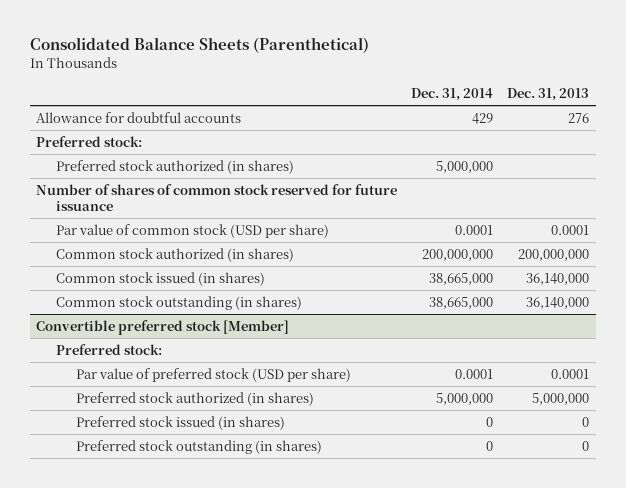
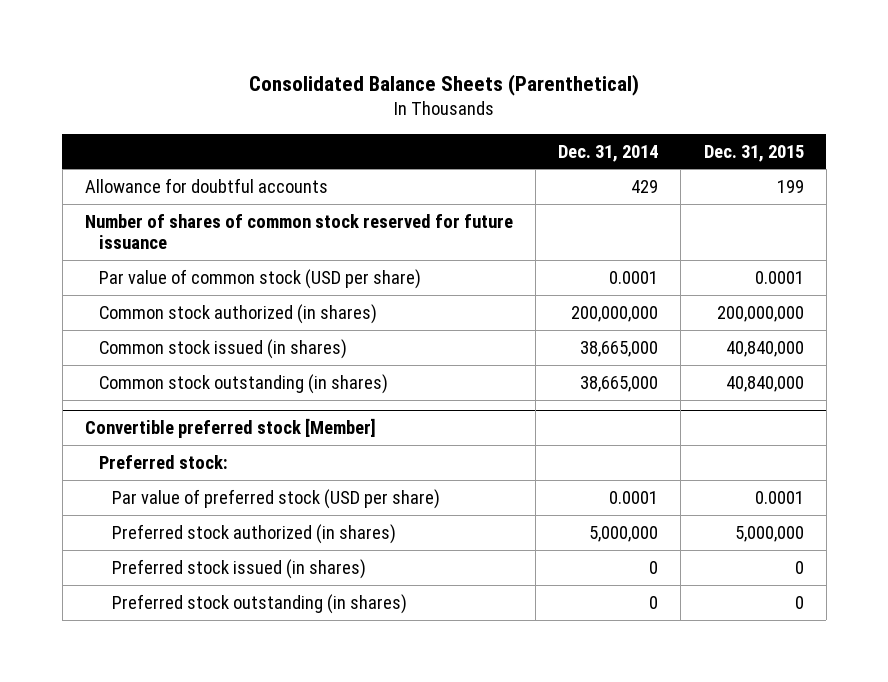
- | Dec. 31, 2014 | Dec. 31, 2013
+ | Dec. 31, 2014 | Dec. 31, 2015
- Preferred stock:
- Preferred stock authorized (in shares) | 5,000,000 |

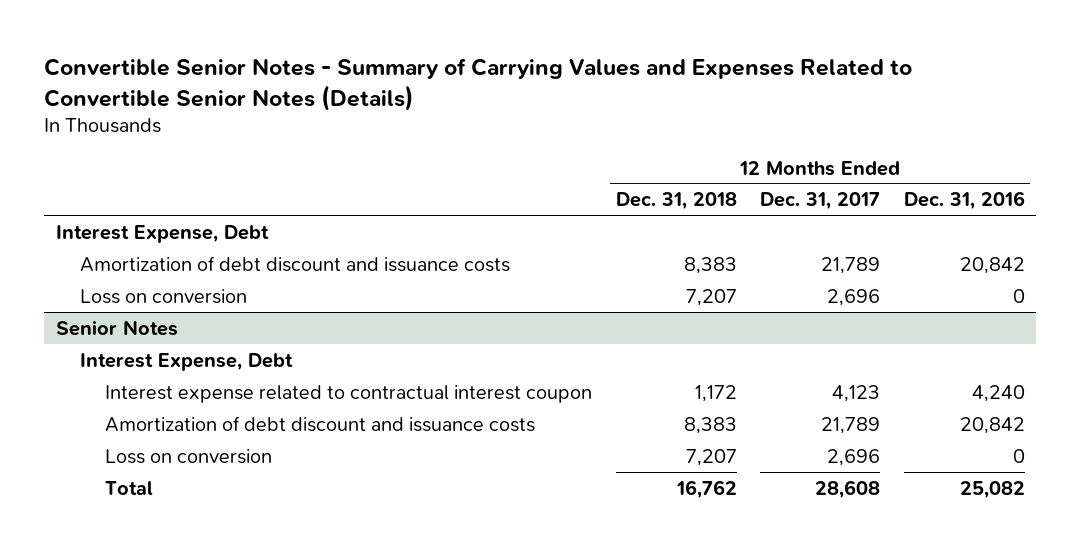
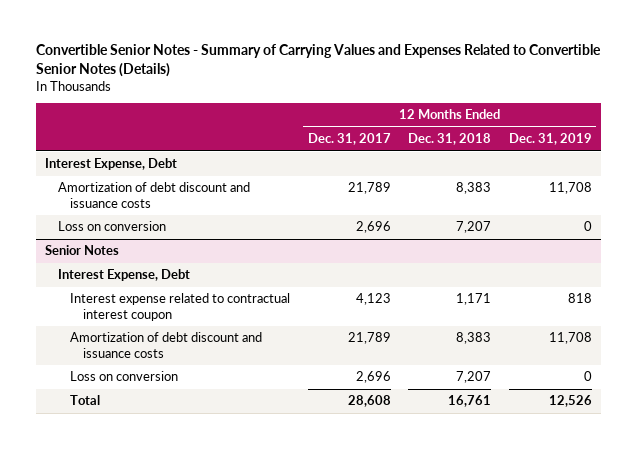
- | 12 Months Ended Dec. 31, 2018 | 12 Months Ended Dec. 31, 2017 | 12 Months Ended Dec. 31, 2016
+ | 12 Months Ended Dec. 31, 2017 | 12 Months Ended Dec. 31, 2018 | 12 Months Ended Dec. 31, 2019
@ Senior Notes
- Interest expense related to contractual interest coupon | 1,172 | 4,123 | 4,240
+ Interest expense related to contractual interest coupon | 4,123 | 1,171 | 818
- Total | 16,762 | 28,608 | 25,082
+ Total | 28,608 | 16,761 | 12,526

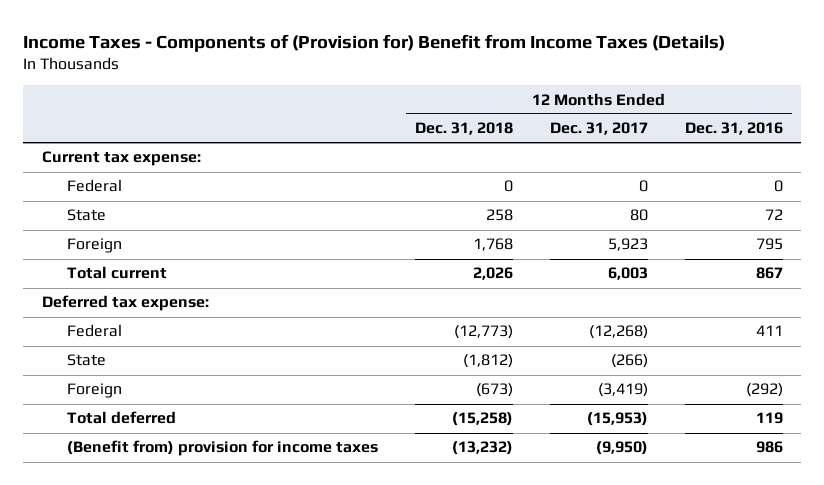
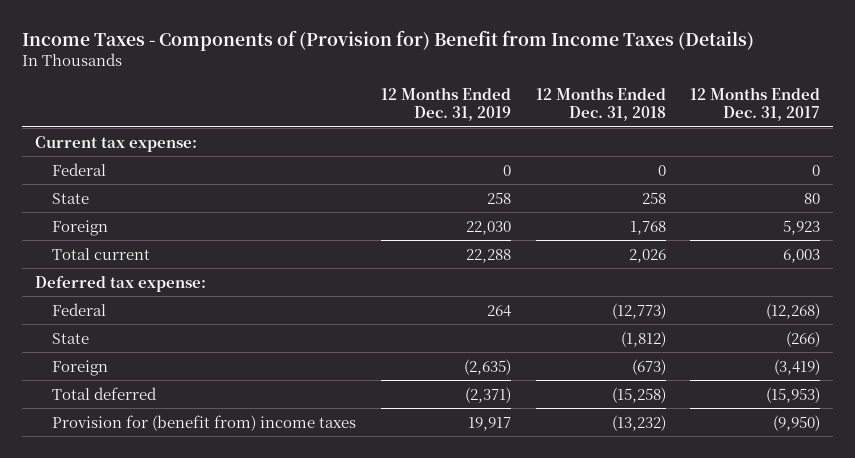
- | 12 Months Ended Dec. 31, 2018 | 12 Months Ended Dec. 31, 2017 | 12 Months Ended Dec. 31, 2016
+ | 12 Months Ended Dec. 31, 2019 | 12 Months Ended Dec. 31, 2018 | 12 Months Ended Dec. 31, 2017
- (Benefit from) provision for income taxes | (13,232) | (9,950) | 986
+ Provision for (benefit from) income taxes | 19,917 | (13,232) | (9,950)

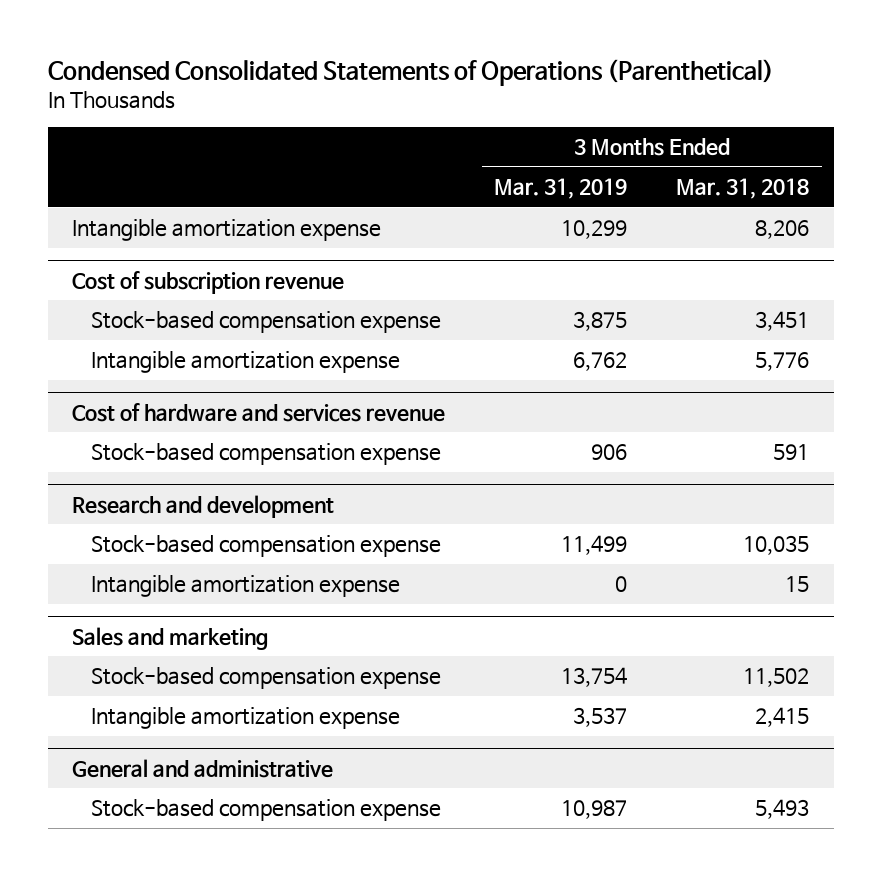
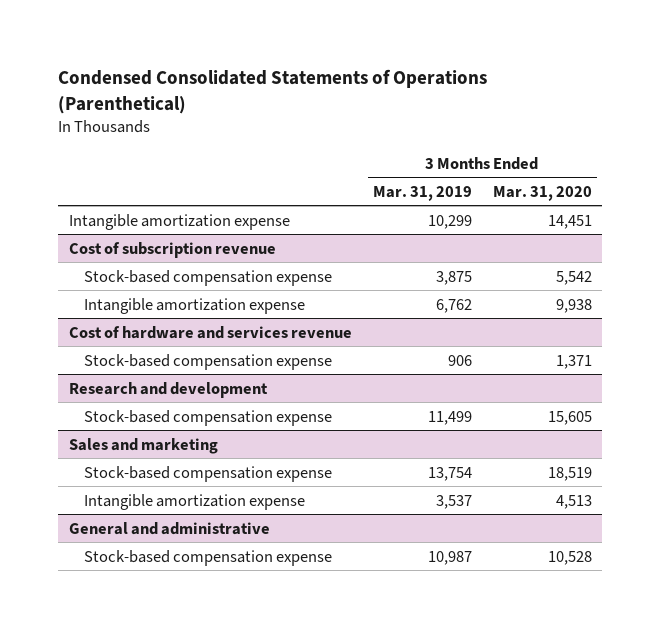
- | 3 Months Ended Mar. 31, 2019 | 3 Months Ended Mar. 31, 2018
+ | 3 Months Ended Mar. 31, 2019 | 3 Months Ended Mar. 31, 2020
@ Research and development
- Intangible amortization expense | 0 | 15

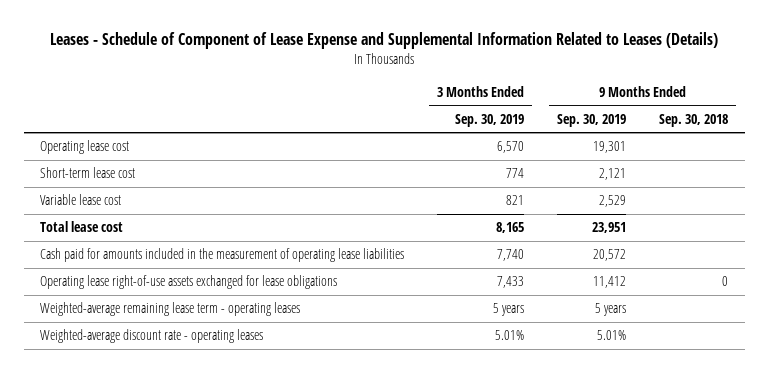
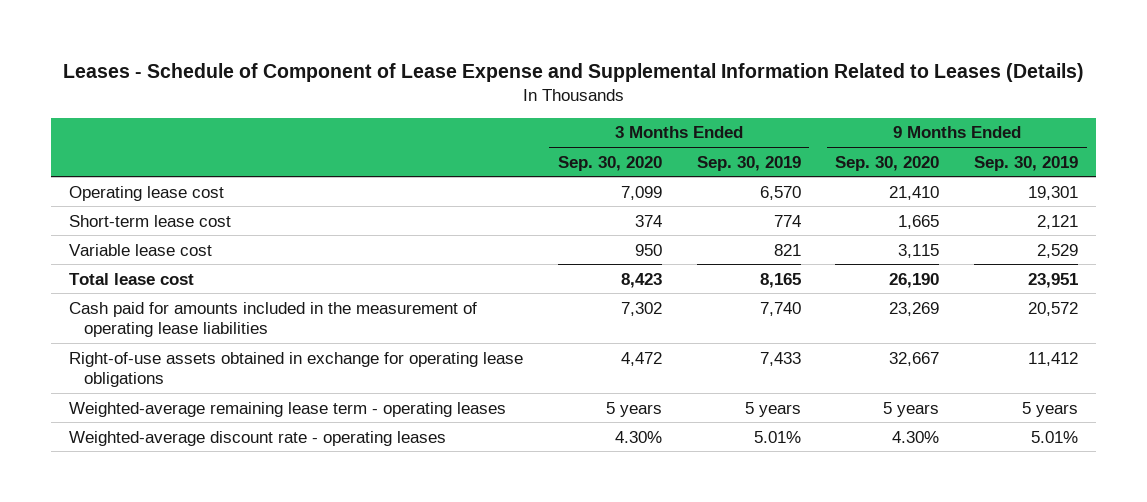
- | 3 Months Ended Sep. 30, 2019 | 9 Months Ended Sep. 30, 2019 | 9 Months Ended Sep. 30, 2018
+ | 3 Months Ended Sep. 30, 2020 | 3 Months Ended Sep. 30, 2019 | 9 Months Ended Sep. 30, 2020 | 9 Months Ended Sep. 30, 2019
- Operating lease right-of-use assets exchanged for lease obligations | 7,433 | 11,412 | 0
+ Right-of-use assets obtained in exchange for operating lease obligations | 4,472 | 7,433 | 32,667 | 11,412

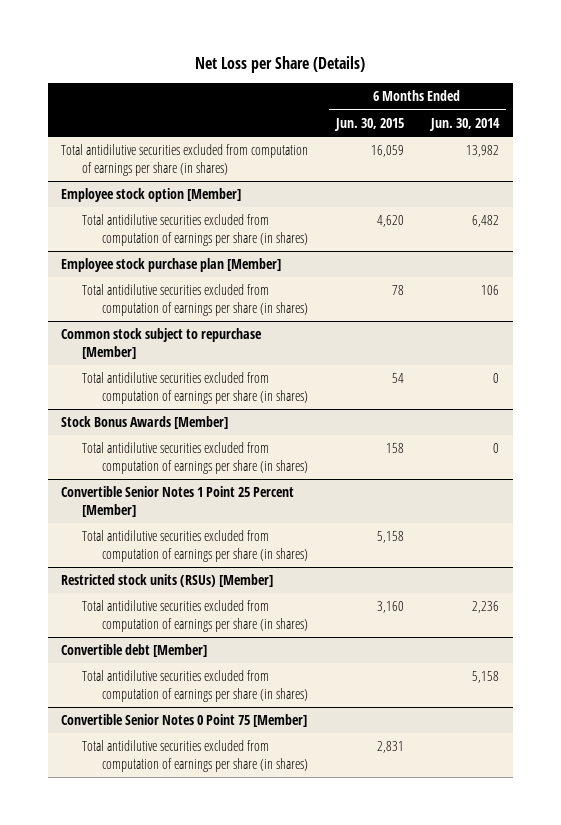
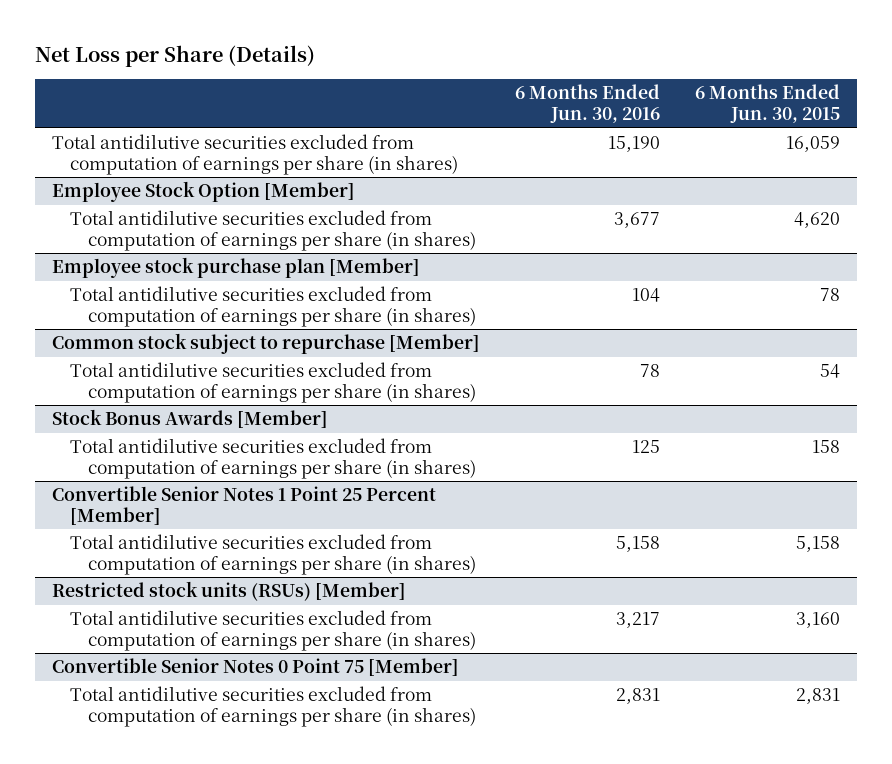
- | 6 Months Ended Jun. 30, 2015 | 6 Months Ended Jun. 30, 2014
+ | 6 Months Ended Jun. 30, 2016 | 6 Months Ended Jun. 30, 2015
- Employee stock option [Member]
+ Employee Stock Option [Member]
- Convertible debt [Member]
- Total antidilutive securities excluded from computation of earnings per share (in shares) | | 5,158

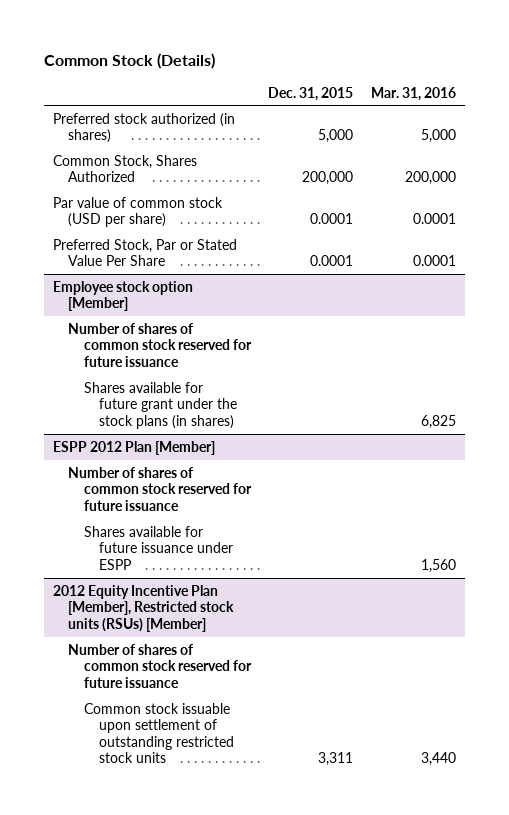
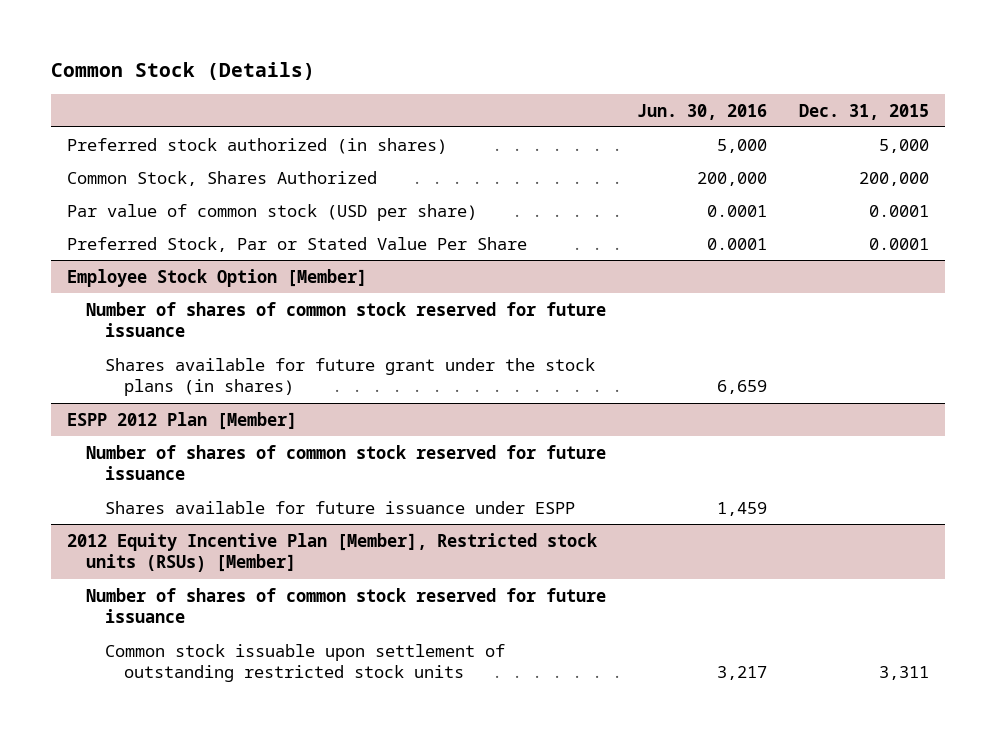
- | Dec. 31, 2015 | Mar. 31, 2016
+ | Jun. 30, 2016 | Dec. 31, 2015
- Employee stock option [Member]
+ Employee Stock Option [Member]

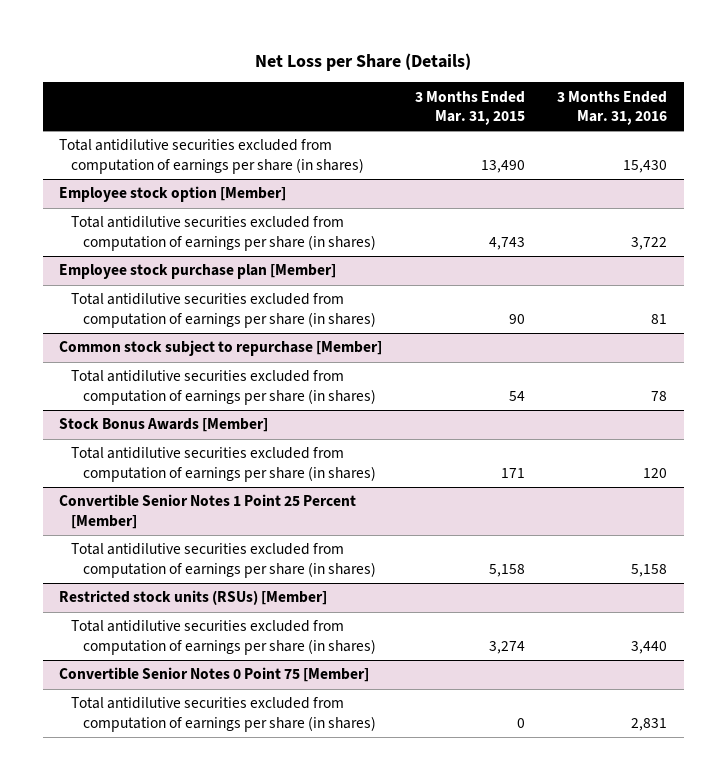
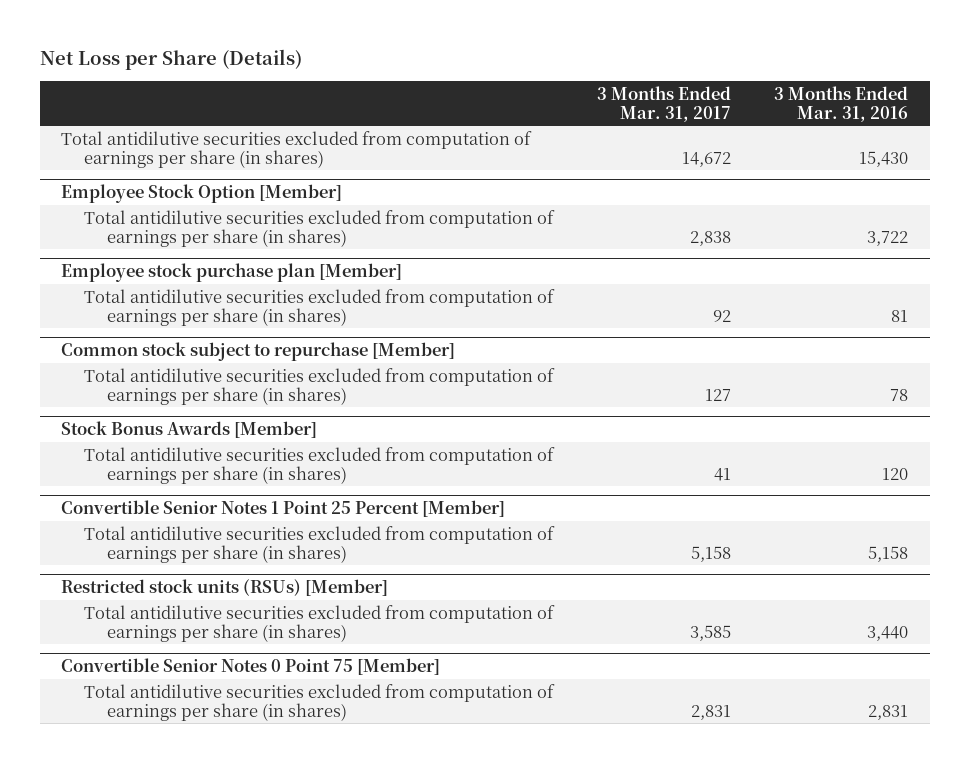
- | 3 Months Ended Mar. 31, 2015 | 3 Months Ended Mar. 31, 2016
+ | 3 Months Ended Mar. 31, 2017 | 3 Months Ended Mar. 31, 2016
- Employee stock option [Member]
+ Employee Stock Option [Member]

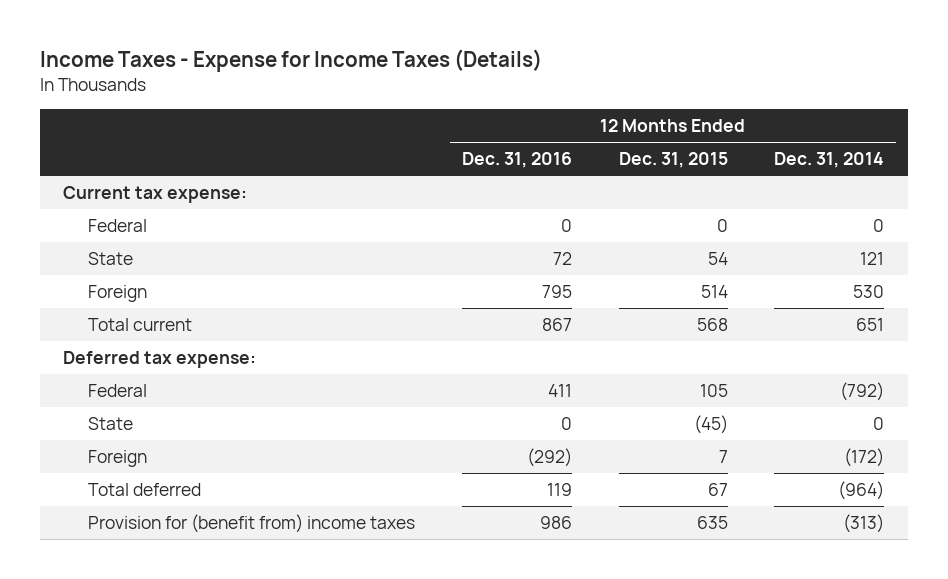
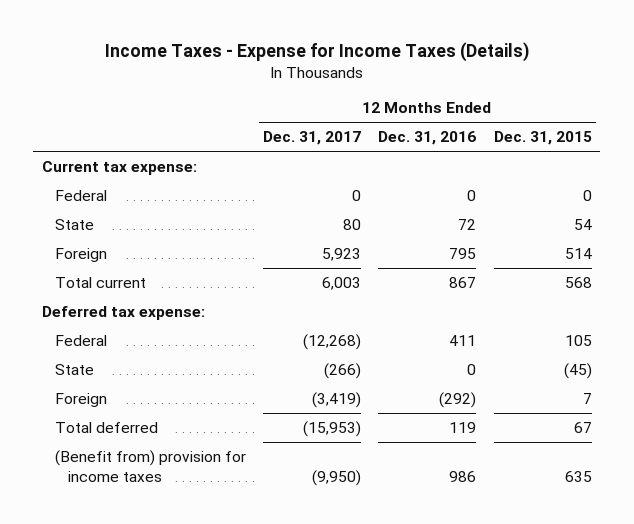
- | 12 Months Ended Dec. 31, 2016 | 12 Months Ended Dec. 31, 2015 | 12 Months Ended Dec. 31, 2014
+ | 12 Months Ended Dec. 31, 2017 | 12 Months Ended Dec. 31, 2016 | 12 Months Ended Dec. 31, 2015
- Provision for (benefit from) income taxes | 986 | 635 | (313)
+ (Benefit from) provision for income taxes | (9,950) | 986 | 635

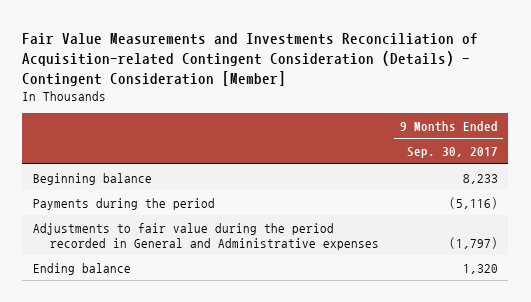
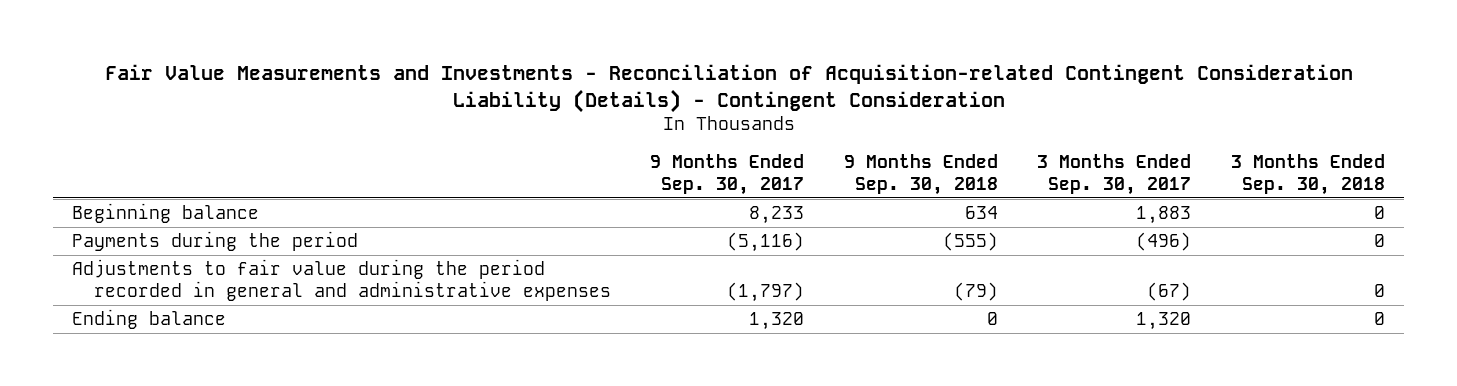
- Fair Value Measurements and Investments Reconciliation of Acquisition-related Contingent Consideration (Details) - Contingent Consideration [Member]
+ Fair Value Measurements and Investments - Reconciliation of Acquisition-related Contingent Consideration Liability (Details) - Contingent Consideration
- | 9 Months Ended Sep. 30, 2017
+ | 9 Months Ended Sep. 30, 2017 | 9 Months Ended Sep. 30, 2018 | 3 Months Ended Sep. 30, 2017 | 3 Months Ended Sep. 30, 2018
- Adjustments to fair value during the period recorded in General and Administrative expenses | (1,797)
+ Adjustments to fair value during the period recorded in general and administrative expenses | (1,797) | (79) | (67) | 0

